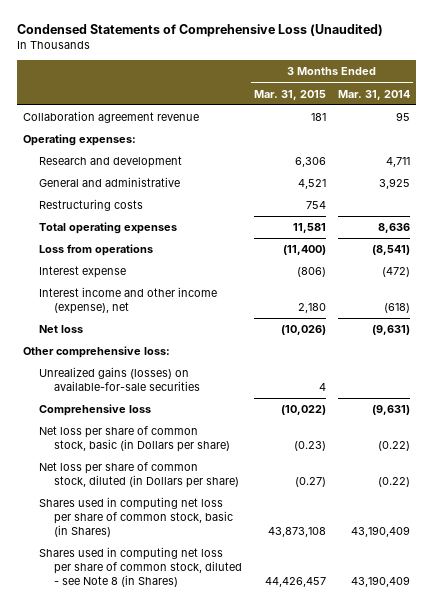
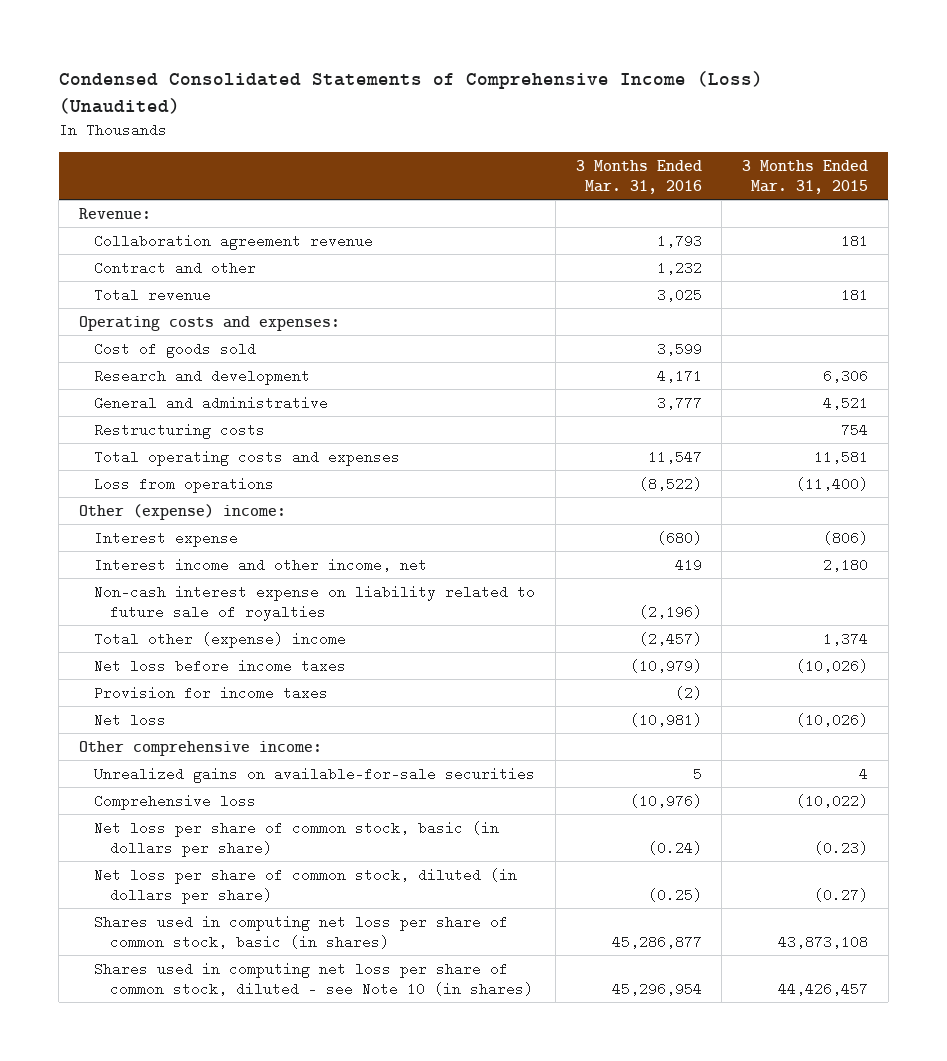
- Condensed Statements of Comprehensive Loss (Unaudited)
+ Condensed Consolidated Statements of Comprehensive Income (Loss) (Unaudited)
- | 3 Months Ended Mar. 31, 2015 | 3 Months Ended Mar. 31, 2014
+ | 3 Months Ended Mar. 31, 2016 | 3 Months Ended Mar. 31, 2015
+ Revenue:
- Operating expenses:
+ Contract and other | 1,232 |
+ Total revenue | 3,025 | 181
+ Operating costs and expenses:
+ Cost of goods sold | 3,599 |
- Total operating expenses | 11,581 | 8,636
+ Total operating costs and expenses | 11,547 | 11,581
+ Other (expense) income:
- Interest income and other income (expense), net | 2,180 | (618)
+ Interest income and other income, net | 419 | 2,180
+ Non-cash interest expense on liability related to future sale of royalties | (2,196) |
+ Total other (expense) income | (2,457) | 1,374
+ Net loss before income taxes | (10,979) | (10,026)
+ Provision for income taxes | (2) |
- Other comprehensive loss:
- Unrealized gains (losses) on available-for-sale securities | 4 |
+ Other comprehensive income:
+ Unrealized gains on available-for-sale securities | 5 | 4
- Net loss per share of common stock, basic (in Dollars per share) | (0.23) | (0.22)
- Net loss per share of common stock, diluted (in Dollars per share) | (0.27) | (0.22)
- Shares used in computing net loss per share of common stock, basic (in Shares) | 43,873,108 | 43,190,409
- Shares used in computing net loss per share of common stock, diluted - see Note 8 (in Shares) | 44,426,457 | 43,190,409
+ Net loss per share of common stock, basic (in dollars per share) | (0.24) | (0.23)
+ Net loss per share of common stock, diluted (in dollars per share) | (0.25) | (0.27)
+ Shares used in computing net loss per share of common stock, basic (in shares) | 45,286,877 | 43,873,108
+ Shares used in computing net loss per share of common stock, diluted - see Note 10 (in shares) | 45,296,954 | 44,426,457

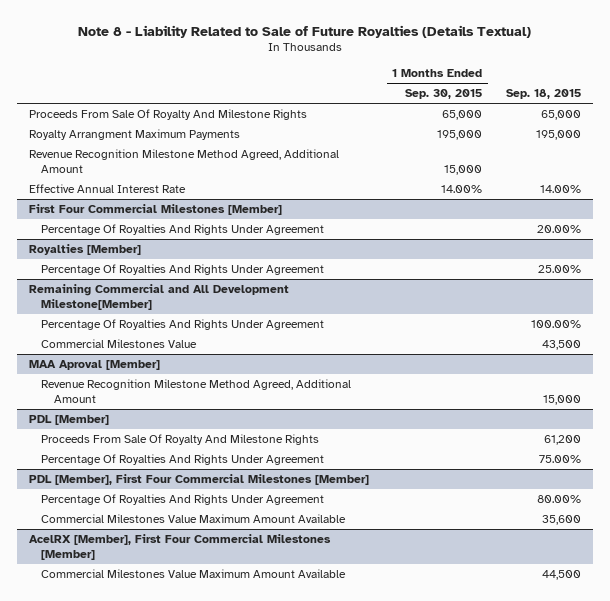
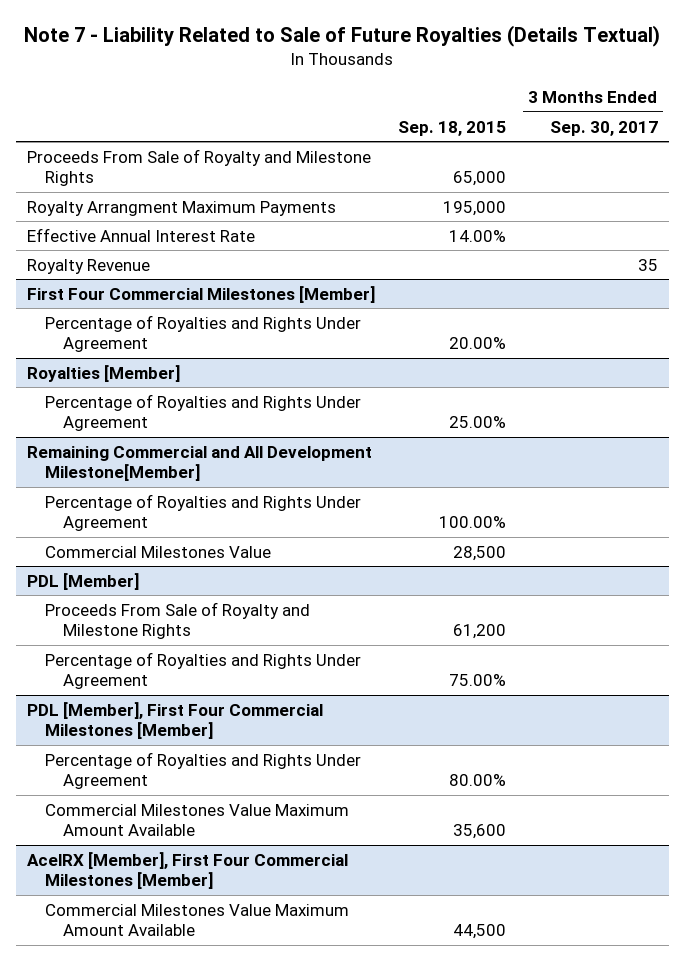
- Note 8 - Liability Related to Sale of Future Royalties (Details Textual)
+ Note 7 - Liability Related to Sale of Future Royalties (Details Textual)
- | 1 Months Ended Sep. 30, 2015 | Sep. 18, 2015
+ | Sep. 18, 2015 | 3 Months Ended Sep. 30, 2017
- Proceeds From Sale Of Royalty And Milestone Rights | 65,000 | 65,000
+ Proceeds From Sale of Royalty and Milestone Rights | 65,000 |
- Revenue Recognition Milestone Method Agreed, Additional Amount | 15,000 |
+ Royalty Revenue | | 35
@ First Four Commercial Milestones [Member]
- Percentage Of Royalties And Rights Under Agreement | | 20.00%
+ Percentage of Royalties and Rights Under Agreement | 20.00% |
@ Royalties [Member]
- Percentage Of Royalties And Rights Under Agreement | | 25.00%
+ Percentage of Royalties and Rights Under Agreement | 25.00% |
@ Remaining Commercial and All Development Milestone[Member]
- Percentage Of Royalties And Rights Under Agreement | | 100.00%
- Commercial Milestones Value | | 43,500
- MAA Aproval [Member]
- Revenue Recognition Milestone Method Agreed, Additional Amount | | 15,000
@ Remaining Commercial and All Development Milestone[Member]
+ Percentage of Royalties and Rights Under Agreement | 100.00% |
+ Commercial Milestones Value | 28,500 |
@ PDL [Member]
- Proceeds From Sale Of Royalty And Milestone Rights | | 61,200
- Percentage Of Royalties And Rights Under Agreement | | 75.00%
+ Proceeds From Sale of Royalty and Milestone Rights | 61,200 |
+ Percentage of Royalties and Rights Under Agreement | 75.00% |
@ PDL [Member], First Four Commercial Milestones [Member]
- Percentage Of Royalties And Rights Under Agreement | | 80.00%
+ Percentage of Royalties and Rights Under Agreement | 80.00% |

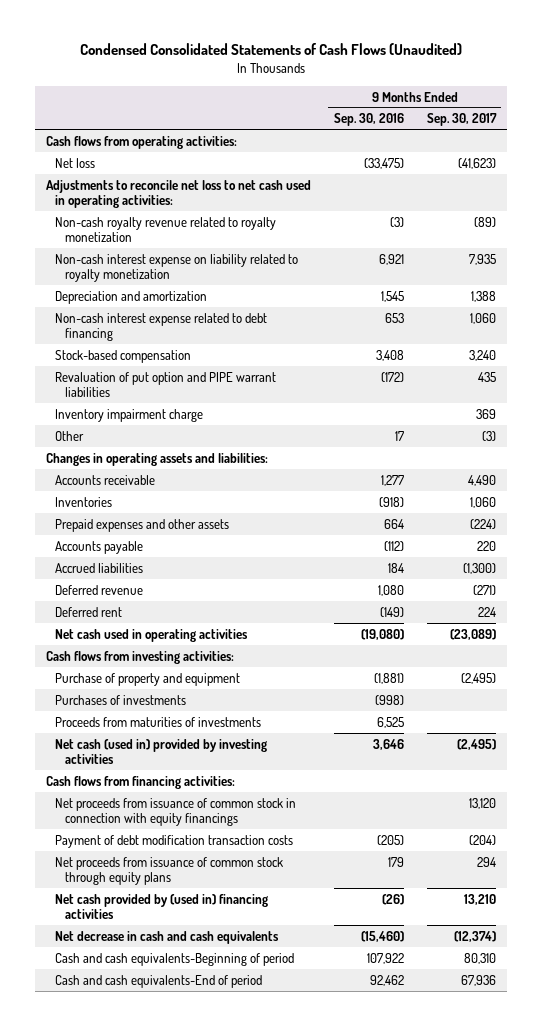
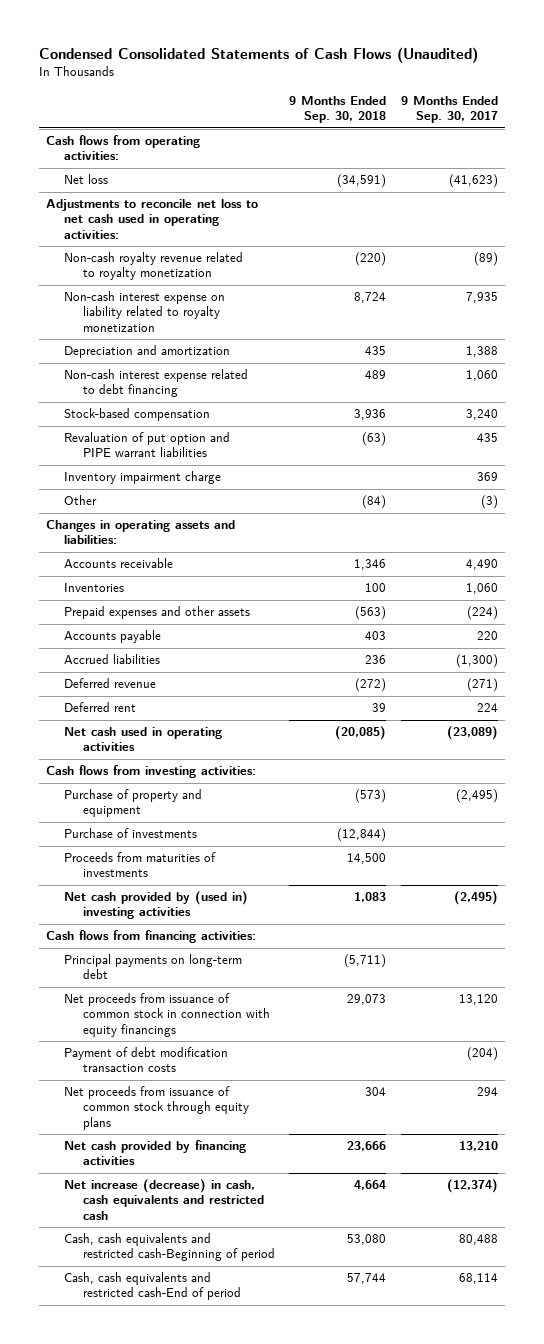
- | 9 Months Ended Sep. 30, 2016 | 9 Months Ended Sep. 30, 2017
+ | 9 Months Ended Sep. 30, 2018 | 9 Months Ended Sep. 30, 2017
- Purchases of investments | (998) |
+ Purchase of investments | (12,844) |
- Net cash (used in) provided by investing activities | 3,646 | (2,495)
+ Net cash provided by (used in) investing activities | 1,083 | (2,495)
+ Principal payments on long-term debt | (5,711) |
- Net cash provided by (used in) financing activities | (26) | 13,210
- Net decrease in cash and cash equivalents | (15,460) | (12,374)
- Cash and cash equivalents-Beginning of period | 107,922 | 80,310
- Cash and cash equivalents-End of period | 92,462 | 67,936
+ Net cash provided by financing activities | 23,666 | 13,210
+ Net increase (decrease) in cash, cash equivalents and restricted cash | 4,664 | (12,374)
+ Cash, cash equivalents and restricted cash-Beginning of period | 53,080 | 80,488
+ Cash, cash equivalents and restricted cash-End of period | 57,744 | 68,114

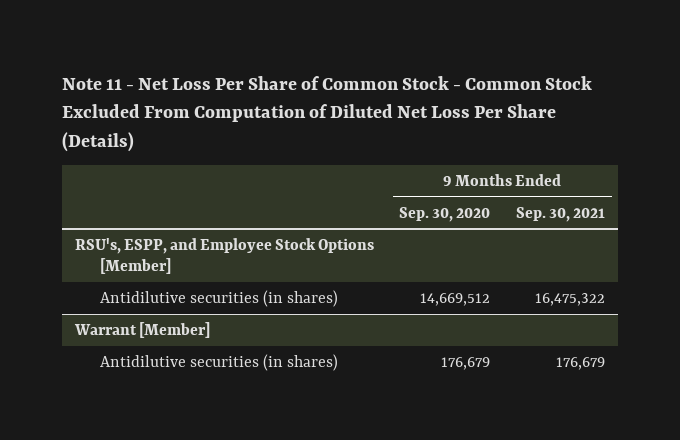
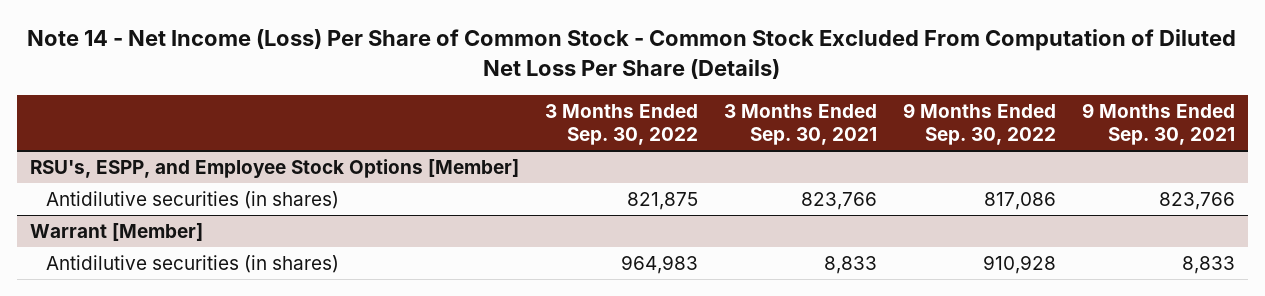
- Note 11 - Net Loss Per Share of Common Stock - Common Stock Excluded From Computation of Diluted Net Loss Per Share (Details)
+ Note 14 - Net Income (Loss) Per Share of Common Stock - Common Stock Excluded From Computation of Diluted Net Loss Per Share (Details)
- | 9 Months Ended Sep. 30, 2020 | 9 Months Ended Sep. 30, 2021
+ | 3 Months Ended Sep. 30, 2022 | 3 Months Ended Sep. 30, 2021 | 9 Months Ended Sep. 30, 2022 | 9 Months Ended Sep. 30, 2021
@ RSU's, ESPP, and Employee Stock Options [Member]
- Antidilutive securities (in shares) | 14,669,512 | 16,475,322
+ Antidilutive securities (in shares) | 821,875 | 823,766 | 817,086 | 823,766
@ Warrant [Member]
- Antidilutive securities (in shares) | 176,679 | 176,679
+ Antidilutive securities (in shares) | 964,983 | 8,833 | 910,928 | 8,833

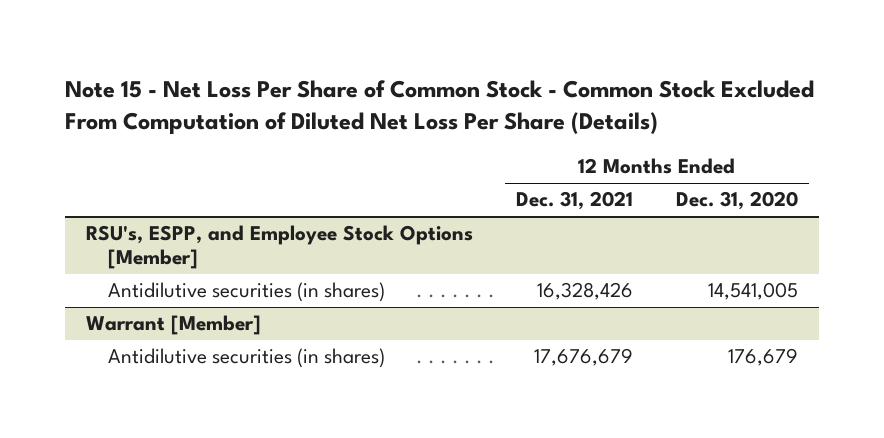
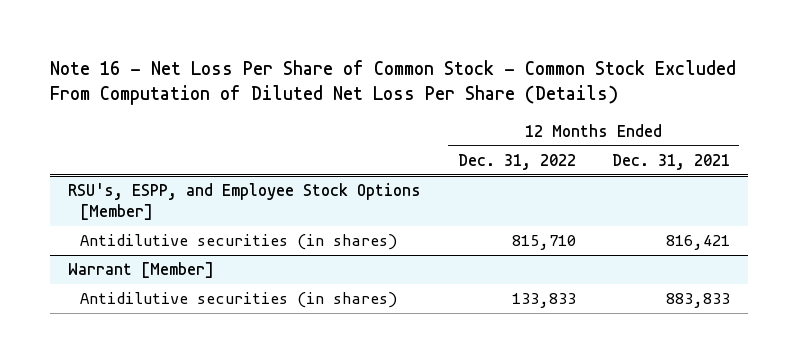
- Note 15 - Net Loss Per Share of Common Stock - Common Stock Excluded From Computation of Diluted Net Loss Per Share (Details)
+ Note 16 - Net Loss Per Share of Common Stock - Common Stock Excluded From Computation of Diluted Net Loss Per Share (Details)
- | 12 Months Ended Dec. 31, 2021 | 12 Months Ended Dec. 31, 2020
+ | 12 Months Ended Dec. 31, 2022 | 12 Months Ended Dec. 31, 2021
@ RSU's, ESPP, and Employee Stock Options [Member]
- Antidilutive securities (in shares) | 16,328,426 | 14,541,005
+ Antidilutive securities (in shares) | 815,710 | 816,421
@ Warrant [Member]
- Antidilutive securities (in shares) | 17,676,679 | 176,679
+ Antidilutive securities (in shares) | 133,833 | 883,833

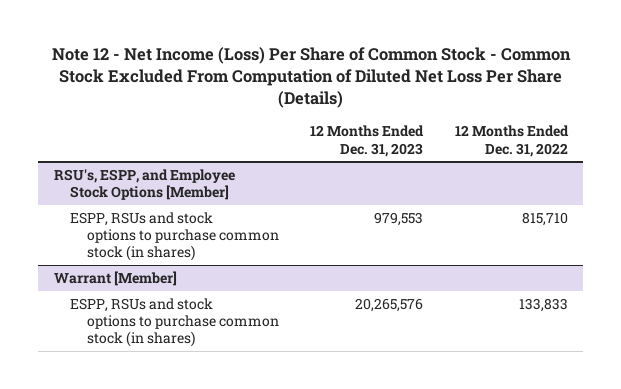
- Note 16 - Net Loss Per Share of Common Stock - Common Stock Excluded From Computation of Diluted Net Loss Per Share (Details)
+ Note 12 - Net Income (Loss) Per Share of Common Stock - Common Stock Excluded From Computation of Diluted Net Loss Per Share (Details)
- | 12 Months Ended Dec. 31, 2022 | 12 Months Ended Dec. 31, 2021
+ | 12 Months Ended Dec. 31, 2023 | 12 Months Ended Dec. 31, 2022
@ RSU's, ESPP, and Employee Stock Options [Member]
- Antidilutive securities (in shares) | 815,710 | 816,421
+ ESPP, RSUs and stock options to purchase common stock (in shares) | 979,553 | 815,710
@ Warrant [Member]
- Antidilutive securities (in shares) | 133,833 | 883,833
+ ESPP, RSUs and stock options to purchase common stock (in shares) | 20,265,576 | 133,833

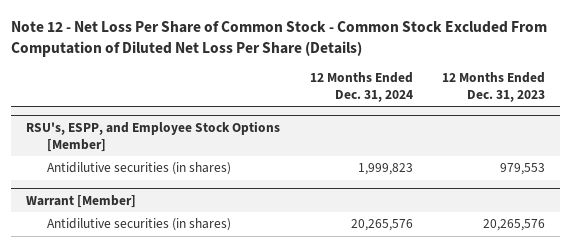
- Note 12 - Net Income (Loss) Per Share of Common Stock - Common Stock Excluded From Computation of Diluted Net Loss Per Share (Details)
+ Note 12 - Net Loss Per Share of Common Stock - Common Stock Excluded From Computation of Diluted Net Loss Per Share (Details)
- | 12 Months Ended Dec. 31, 2023 | 12 Months Ended Dec. 31, 2022
+ | 12 Months Ended Dec. 31, 2024 | 12 Months Ended Dec. 31, 2023
@ RSU's, ESPP, and Employee Stock Options [Member]
- ESPP, RSUs and stock options to purchase common stock (in shares) | 979,553 | 815,710
+ Antidilutive securities (in shares) | 1,999,823 | 979,553
@ Warrant [Member]
- ESPP, RSUs and stock options to purchase common stock (in shares) | 20,265,576 | 133,833
+ Antidilutive securities (in shares) | 20,265,576 | 20,265,576

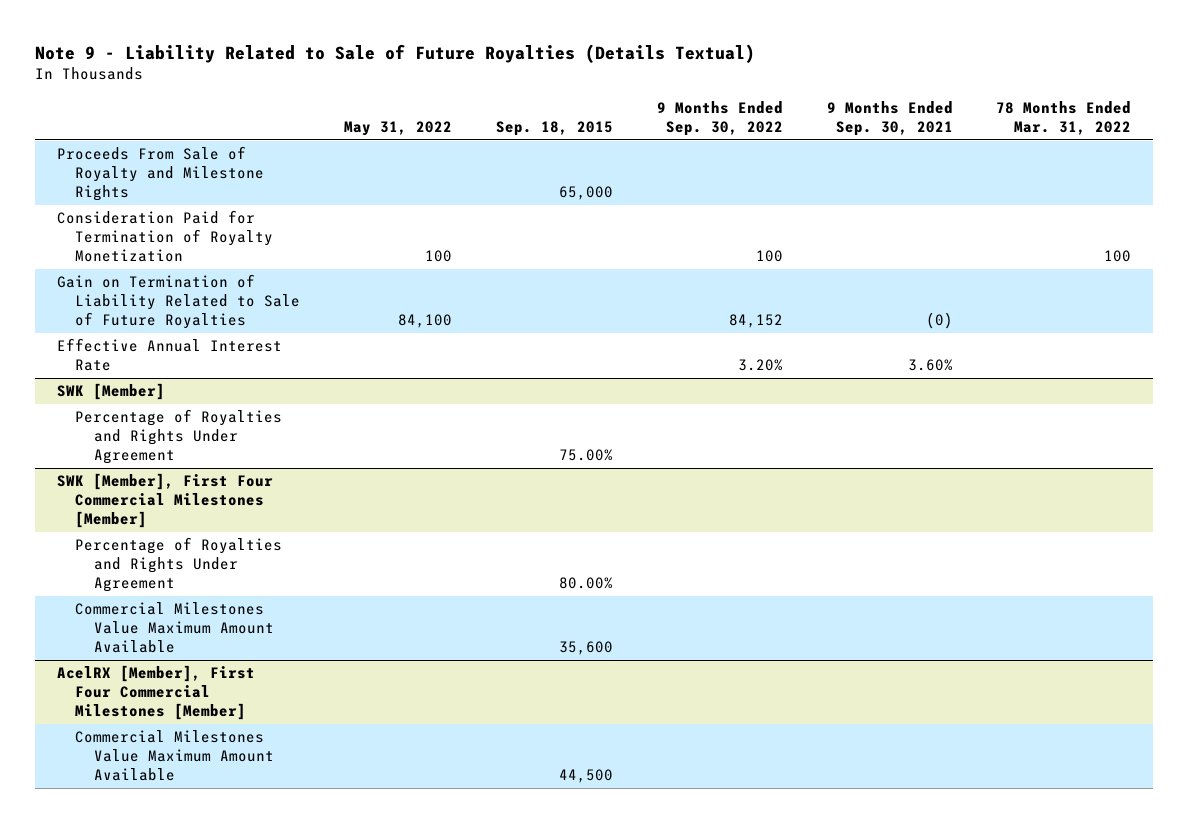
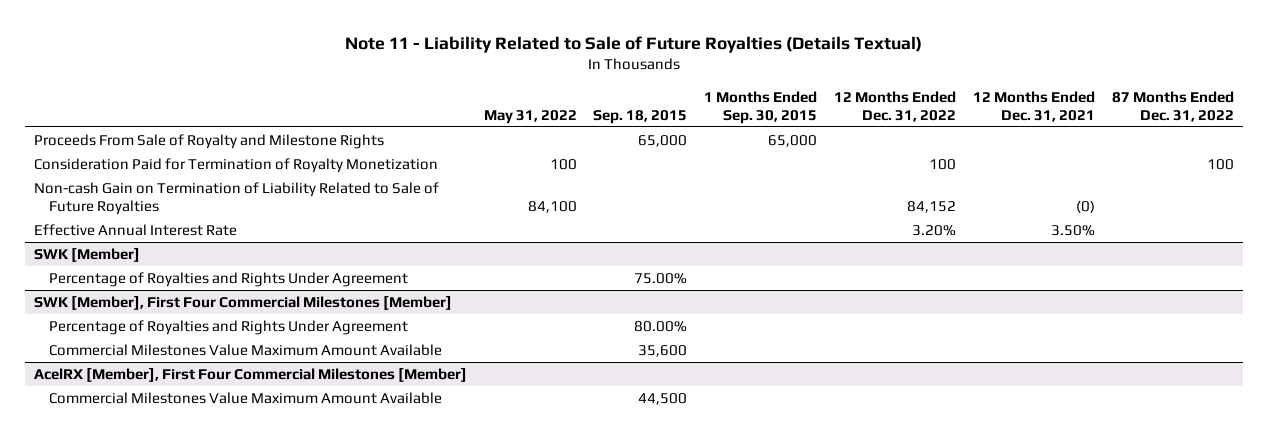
- Note 9 - Liability Related to Sale of Future Royalties (Details Textual)
+ Note 11 - Liability Related to Sale of Future Royalties (Details Textual)
- | May 31, 2022 | Sep. 18, 2015 | 9 Months Ended Sep. 30, 2022 | 9 Months Ended Sep. 30, 2021 | 78 Months Ended Mar. 31, 2022
+ | May 31, 2022 | Sep. 18, 2015 | 1 Months Ended Sep. 30, 2015 | 12 Months Ended Dec. 31, 2022 | 12 Months Ended Dec. 31, 2021 | 87 Months Ended Dec. 31, 2022
- Gain on Termination of Liability Related to Sale of Future Royalties | 84,100 | | 84,152 | (0) |
+ Non-cash Gain on Termination of Liability Related to Sale of Future Royalties | 84,100 | | | 84,152 | (0) |

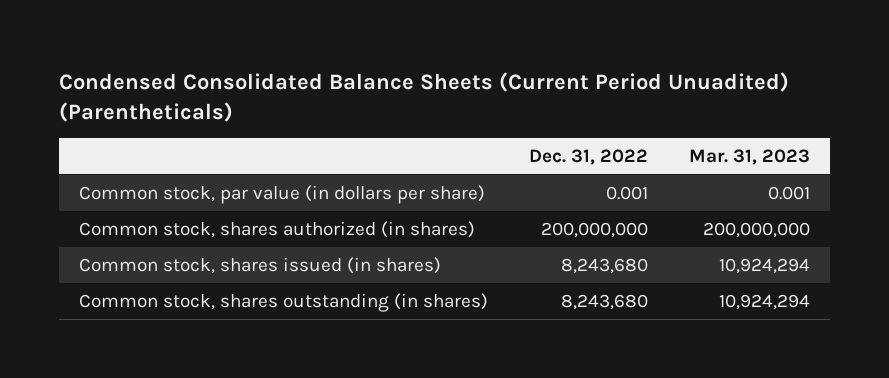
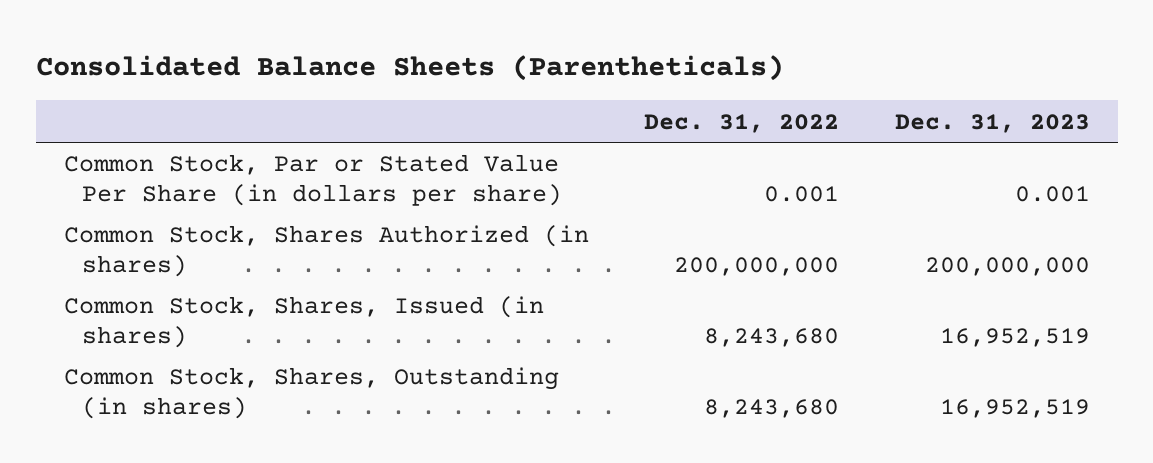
- Condensed Consolidated Balance Sheets (Current Period Unuadited) (Parentheticals)
+ Consolidated Balance Sheets (Parentheticals)
- | Dec. 31, 2022 | Mar. 31, 2023
+ | Dec. 31, 2022 | Dec. 31, 2023
- Common stock, par value (in dollars per share) | 0.001 | 0.001
- Common stock, shares authorized (in shares) | 200,000,000 | 200,000,000
- Common stock, shares issued (in shares) | 8,243,680 | 10,924,294
- Common stock, shares outstanding (in shares) | 8,243,680 | 10,924,294
+ Common Stock, Par or Stated Value Per Share (in dollars per share) | 0.001 | 0.001
+ Common Stock, Shares Authorized (in shares) | 200,000,000 | 200,000,000
+ Common Stock, Shares, Issued (in shares) | 8,243,680 | 16,952,519
+ Common Stock, Shares, Outstanding (in shares) | 8,243,680 | 16,952,519

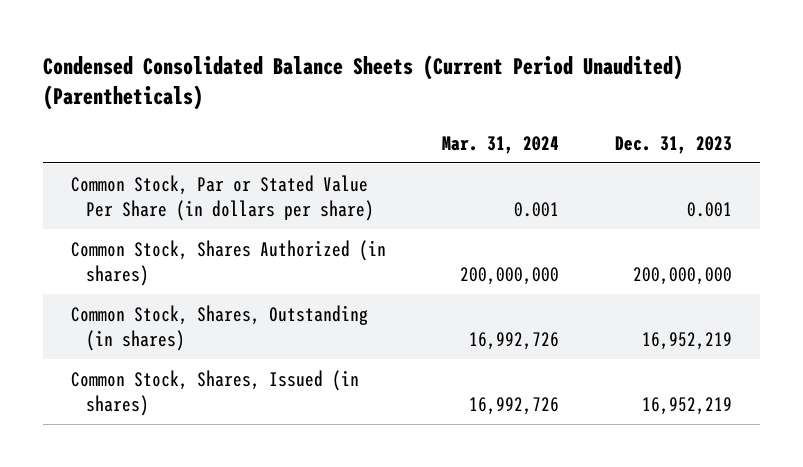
- Consolidated Balance Sheets (Parentheticals)
+ Condensed Consolidated Balance Sheets (Current Period Unaudited) (Parentheticals)
- | Dec. 31, 2022 | Dec. 31, 2023
+ | Mar. 31, 2024 | Dec. 31, 2023
- Common Stock, Shares, Issued (in shares) | 8,243,680 | 16,952,519
- Common Stock, Shares, Outstanding (in shares) | 8,243,680 | 16,952,519
+ Common Stock, Shares, Outstanding (in shares) | 16,992,726 | 16,952,219
+ Common Stock, Shares, Issued (in shares) | 16,992,726 | 16,952,219

